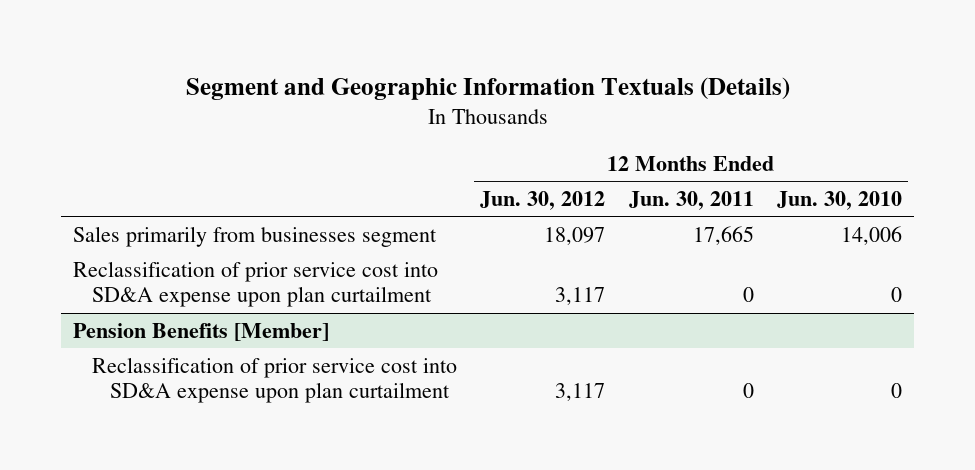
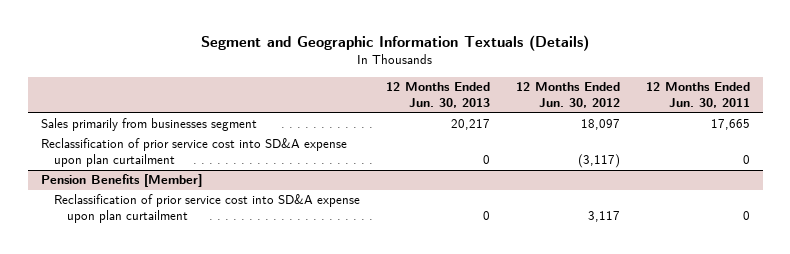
- | 12 Months Ended Jun. 30, 2012 | 12 Months Ended Jun. 30, 2011 | 12 Months Ended Jun. 30, 2010
+ | 12 Months Ended Jun. 30, 2013 | 12 Months Ended Jun. 30, 2012 | 12 Months Ended Jun. 30, 2011
- Reclassification of prior service cost into SD&A expense upon plan curtailment | 3,117 | 0 | 0
+ Reclassification of prior service cost into SD&A expense upon plan curtailment | 0 | (3,117) | 0

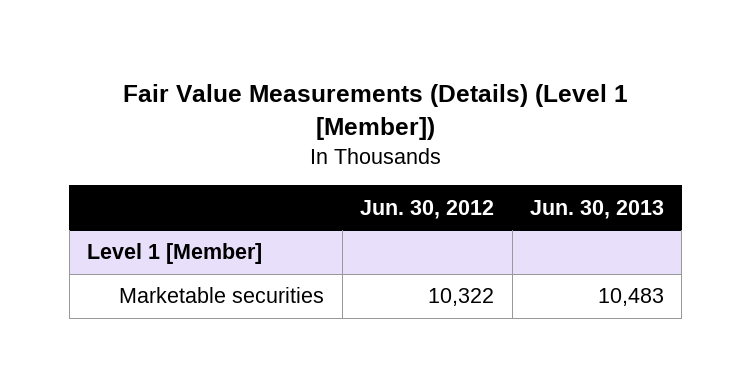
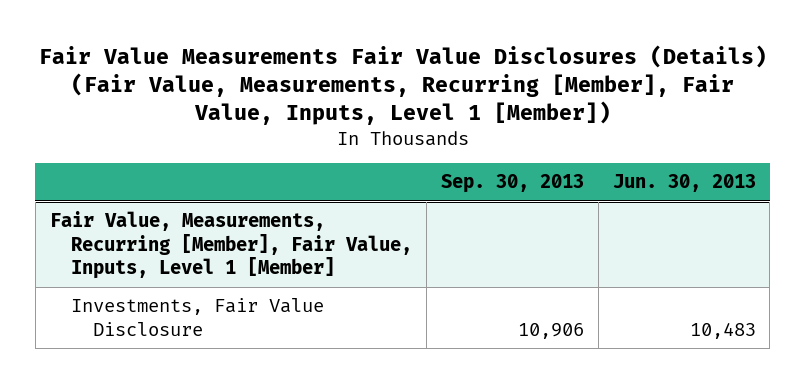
- Fair Value Measurements (Details) (Level 1 [Member])
+ Fair Value Measurements Fair Value Disclosures (Details) (Fair Value, Measurements, Recurring [Member], Fair Value, Inputs, Level 1 [Member])
- | Jun. 30, 2012 | Jun. 30, 2013
+ | Sep. 30, 2013 | Jun. 30, 2013
- Level 1 [Member]
- Marketable securities | 10,322 | 10,483
+ Fair Value, Measurements, Recurring [Member], Fair Value, Inputs, Level 1 [Member]
+ Investments, Fair Value Disclosure | 10,906 | 10,483

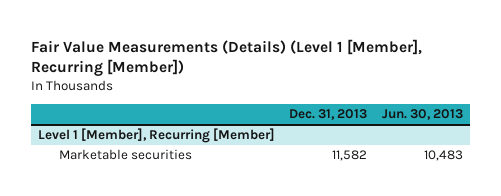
- Fair Value Measurements Fair Value Disclosures (Details) (Fair Value, Measurements, Recurring [Member], Fair Value, Inputs, Level 1 [Member])
+ Fair Value Measurements (Details) (Level 1 [Member], Recurring [Member])
- | Sep. 30, 2013 | Jun. 30, 2013
+ | Dec. 31, 2013 | Jun. 30, 2013
- Fair Value, Measurements, Recurring [Member], Fair Value, Inputs, Level 1 [Member]
- Investments, Fair Value Disclosure | 10,906 | 10,483
+ Level 1 [Member], Recurring [Member]
+ Marketable securities | 11,582 | 10,483

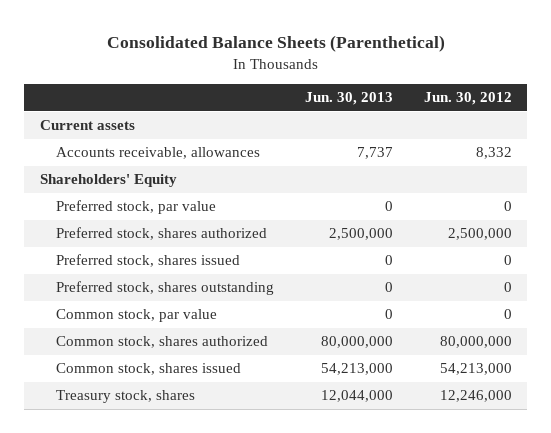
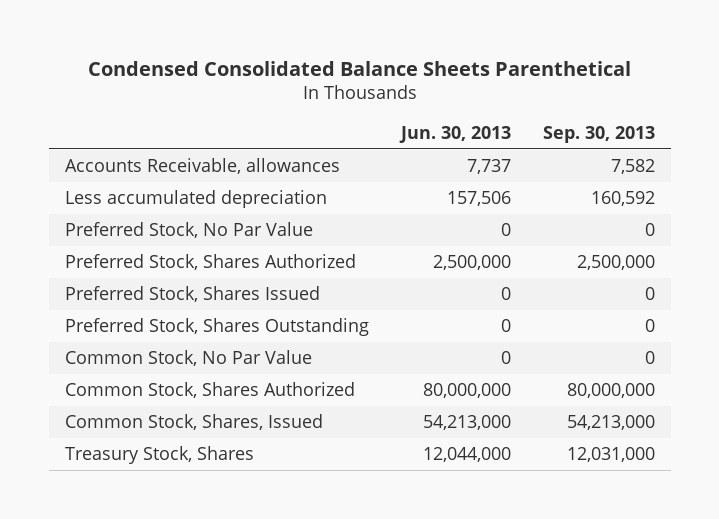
- Consolidated Balance Sheets (Parenthetical)
+ Condensed Consolidated Balance Sheets Parenthetical
- | Jun. 30, 2013 | Jun. 30, 2012
+ | Jun. 30, 2013 | Sep. 30, 2013
- Current assets
- Accounts receivable, allowances | 7,737 | 8,332
- Shareholders' Equity
- Preferred stock, par value | 0 | 0
- Preferred stock, shares authorized | 2,500,000 | 2,500,000
- Preferred stock, shares issued | 0 | 0
- Preferred stock, shares outstanding | 0 | 0
- Common stock, par value | 0 | 0
- Common stock, shares authorized | 80,000,000 | 80,000,000
- Common stock, shares issued | 54,213,000 | 54,213,000
- Treasury stock, shares | 12,044,000 | 12,246,000
+ Accounts Receivable, allowances | 7,737 | 7,582
+ Less accumulated depreciation | 157,506 | 160,592
+ Preferred Stock, No Par Value | 0 | 0
+ Preferred Stock, Shares Authorized | 2,500,000 | 2,500,000
+ Preferred Stock, Shares Issued | 0 | 0
+ Preferred Stock, Shares Outstanding | 0 | 0
+ Common Stock, No Par Value | 0 | 0
+ Common Stock, Shares Authorized | 80,000,000 | 80,000,000
+ Common Stock, Shares, Issued | 54,213,000 | 54,213,000
+ Treasury Stock, Shares | 12,044,000 | 12,031,000

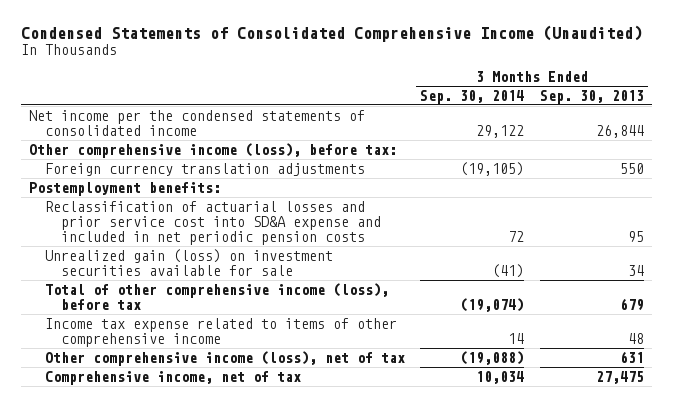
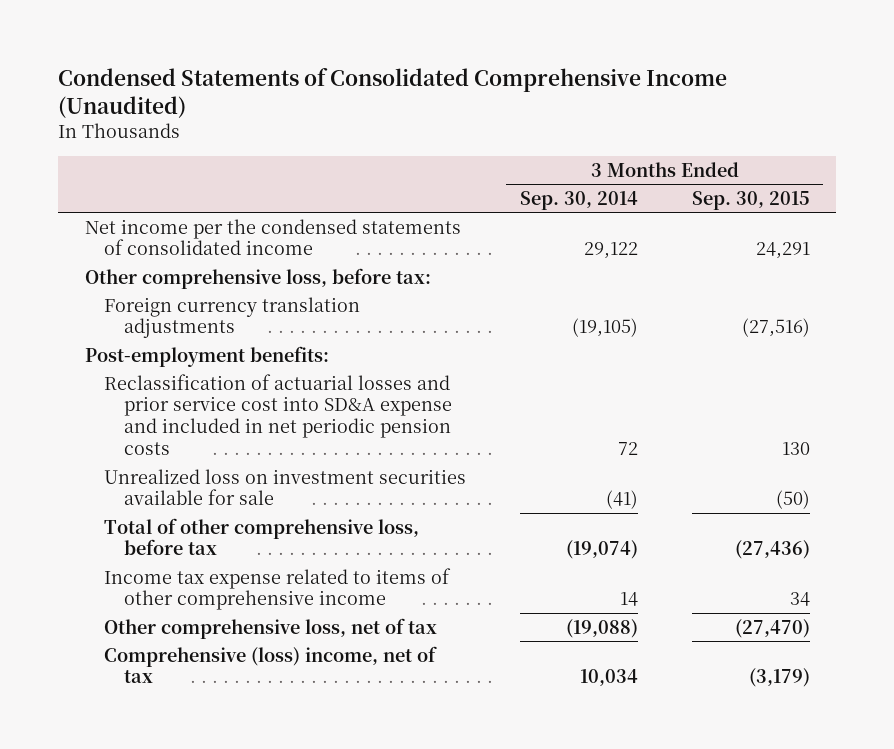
- | 3 Months Ended Sep. 30, 2014 | 3 Months Ended Sep. 30, 2013
+ | 3 Months Ended Sep. 30, 2014 | 3 Months Ended Sep. 30, 2015
- Other comprehensive income (loss), before tax:
+ Other comprehensive loss, before tax:
- Postemployment benefits:
+ Post-employment benefits:
- Unrealized gain (loss) on investment securities available for sale | (41) | 34
- Total of other comprehensive income (loss), before tax | (19,074) | 679
+ Unrealized loss on investment securities available for sale | (41) | (50)
+ Total of other comprehensive loss, before tax | (19,074) | (27,436)
- Other comprehensive income (loss), net of tax | (19,088) | 631
- Comprehensive income, net of tax | 10,034 | 27,475
+ Other comprehensive loss, net of tax | (19,088) | (27,470)
+ Comprehensive (loss) income, net of tax | 10,034 | (3,179)

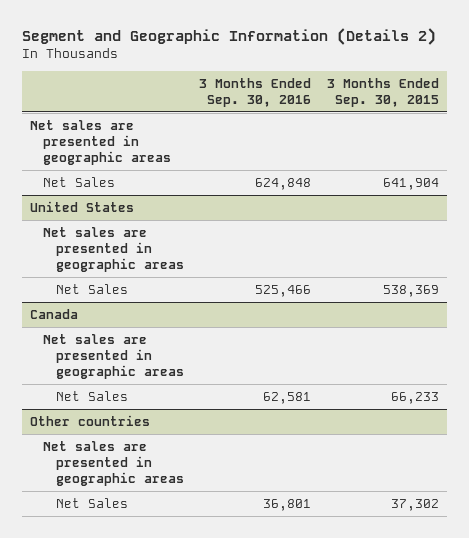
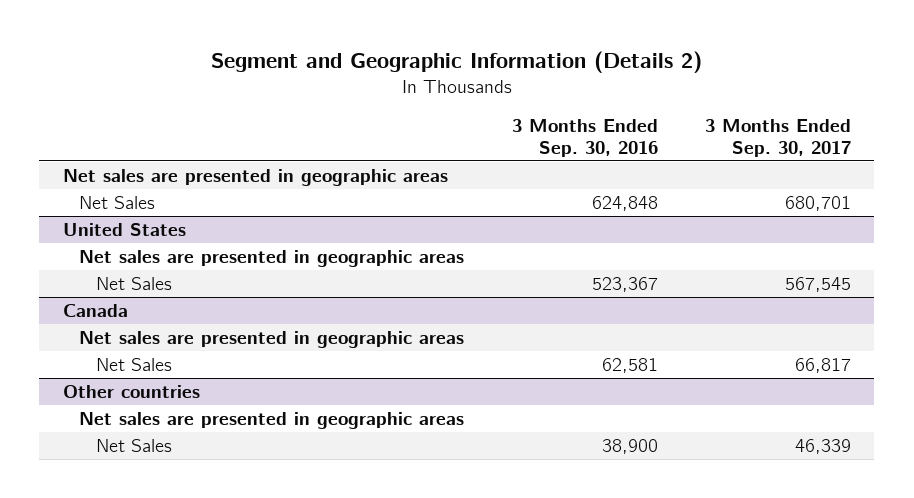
- | 3 Months Ended Sep. 30, 2016 | 3 Months Ended Sep. 30, 2015
+ | 3 Months Ended Sep. 30, 2016 | 3 Months Ended Sep. 30, 2017
@ United States
- Net Sales | 525,466 | 538,369
+ Net Sales | 523,367 | 567,545
@ Other countries
- Net Sales | 36,801 | 37,302
+ Net Sales | 38,900 | 46,339

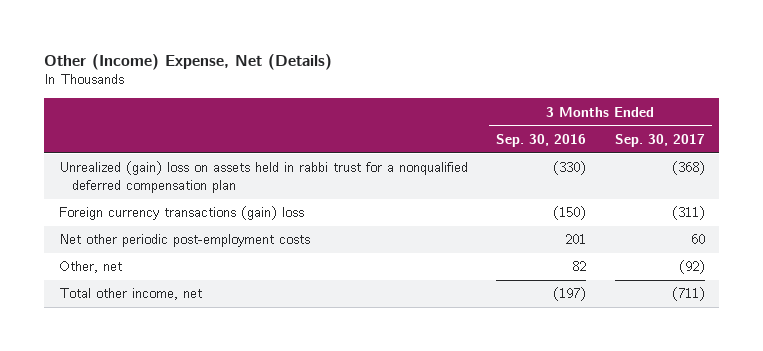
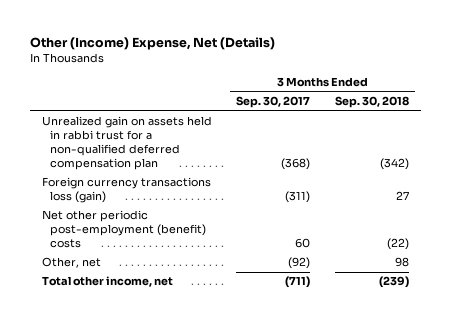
- | 3 Months Ended Sep. 30, 2016 | 3 Months Ended Sep. 30, 2017
+ | 3 Months Ended Sep. 30, 2017 | 3 Months Ended Sep. 30, 2018
- Unrealized (gain) loss on assets held in rabbi trust for a nonqualified deferred compensation plan | (330) | (368)
- Foreign currency transactions (gain) loss | (150) | (311)
- Net other periodic post-employment costs | 201 | 60
+ Unrealized gain on assets held in rabbi trust for a non-qualified deferred compensation plan | (368) | (342)
+ Foreign currency transactions loss (gain) | (311) | 27
+ Net other periodic post-employment (benefit) costs | 60 | (22)

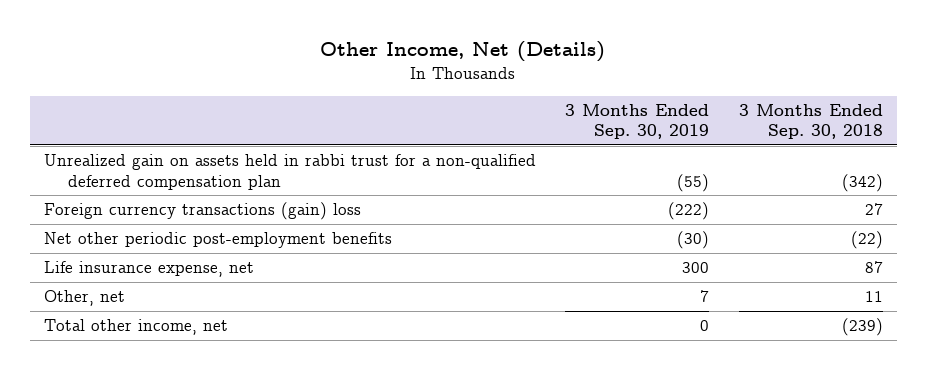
- Other (Income) Expense, Net (Details)
+ Other Income, Net (Details)
- | 3 Months Ended Sep. 30, 2017 | 3 Months Ended Sep. 30, 2018
+ | 3 Months Ended Sep. 30, 2019 | 3 Months Ended Sep. 30, 2018
- Foreign currency transactions loss (gain) | (311) | 27
- Net other periodic post-employment (benefit) costs | 60 | (22)
- Other, net | (92) | 98
+ Foreign currency transactions (gain) loss | (222) | 27
+ Net other periodic post-employment benefits | (30) | (22)
+ Life insurance expense, net | 300 | 87
+ Other, net | 7 | 11

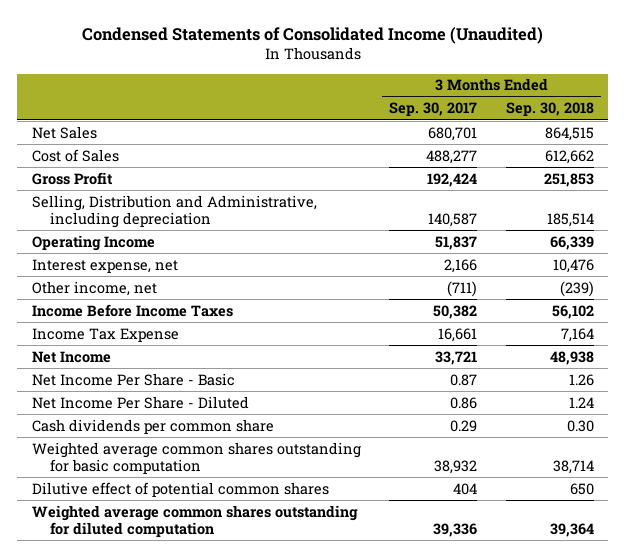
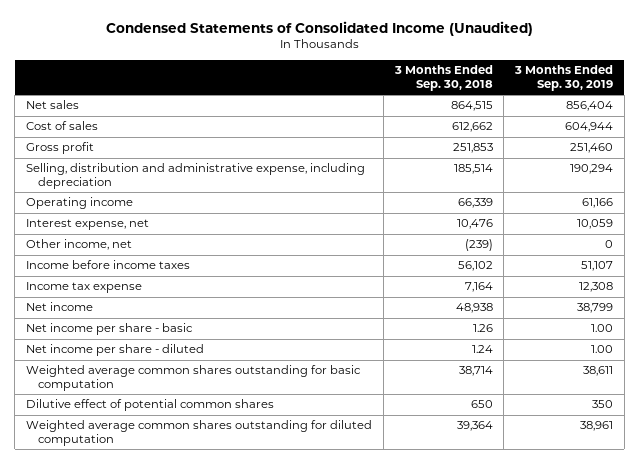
- | 3 Months Ended Sep. 30, 2017 | 3 Months Ended Sep. 30, 2018
+ | 3 Months Ended Sep. 30, 2018 | 3 Months Ended Sep. 30, 2019
- Net Sales | 680,701 | 864,515
- Cost of Sales | 488,277 | 612,662
- Gross Profit | 192,424 | 251,853
- Selling, Distribution and Administrative, including depreciation | 140,587 | 185,514
- Operating Income | 51,837 | 66,339
+ Net sales | 864,515 | 856,404
+ Cost of sales | 612,662 | 604,944
+ Gross profit | 251,853 | 251,460
+ Selling, distribution and administrative expense, including depreciation | 185,514 | 190,294
+ Operating income | 66,339 | 61,166
- Income Before Income Taxes | 50,382 | 56,102
- Income Tax Expense | 16,661 | 7,164
- Net Income | 33,721 | 48,938
- Net Income Per Share - Basic | 0.87 | 1.26
- Net Income Per Share - Diluted | 0.86 | 1.24
- Cash dividends per common share | 0.29 | 0.30
+ Income before income taxes | 56,102 | 51,107
+ Income tax expense | 7,164 | 12,308
+ Net income | 48,938 | 38,799
+ Net income per share - basic | 1.26 | 1.00
+ Net income per share - diluted | 1.24 | 1.00

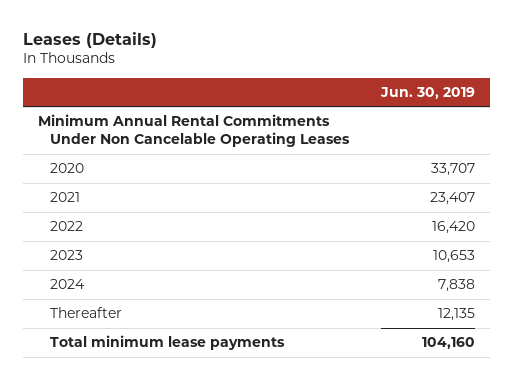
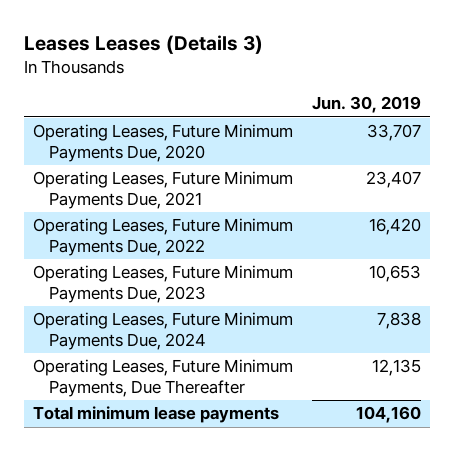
- Leases (Details)
+ Leases Leases (Details 3)
- Minimum Annual Rental Commitments Under Non Cancelable Operating Leases
- 2020 | 33,707
- 2021 | 23,407
- 2022 | 16,420
- 2023 | 10,653
- 2024 | 7,838
- Thereafter | 12,135
+ Operating Leases, Future Minimum Payments Due, 2020 | 33,707
+ Operating Leases, Future Minimum Payments Due, 2021 | 23,407
+ Operating Leases, Future Minimum Payments Due, 2022 | 16,420
+ Operating Leases, Future Minimum Payments Due, 2023 | 10,653
+ Operating Leases, Future Minimum Payments Due, 2024 | 7,838
+ Operating Leases, Future Minimum Payments, Due Thereafter | 12,135

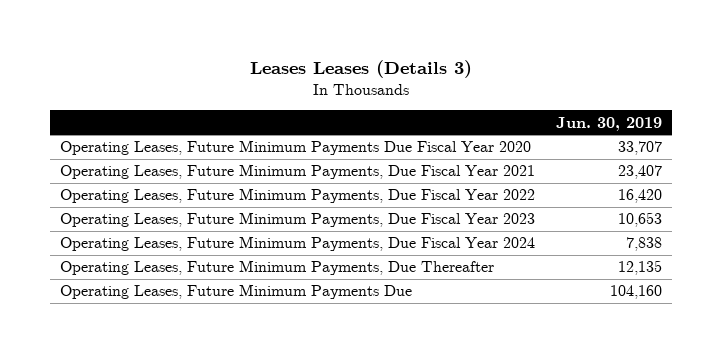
- Operating Leases, Future Minimum Payments Due, 2020 | 33,707
- Operating Leases, Future Minimum Payments Due, 2021 | 23,407
- Operating Leases, Future Minimum Payments Due, 2022 | 16,420
- Operating Leases, Future Minimum Payments Due, 2023 | 10,653
- Operating Leases, Future Minimum Payments Due, 2024 | 7,838
+ Operating Leases, Future Minimum Payments Due Fiscal Year 2020 | 33,707
+ Operating Leases, Future Minimum Payments, Due Fiscal Year 2021 | 23,407
+ Operating Leases, Future Minimum Payments, Due Fiscal Year 2022 | 16,420
+ Operating Leases, Future Minimum Payments, Due Fiscal Year 2023 | 10,653
+ Operating Leases, Future Minimum Payments, Due Fiscal Year 2024 | 7,838
- Total minimum lease payments | 104,160
+ Operating Leases, Future Minimum Payments Due | 104,160

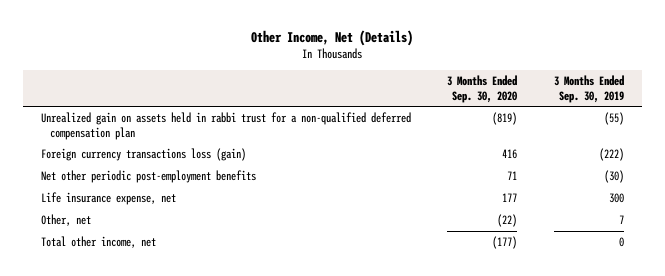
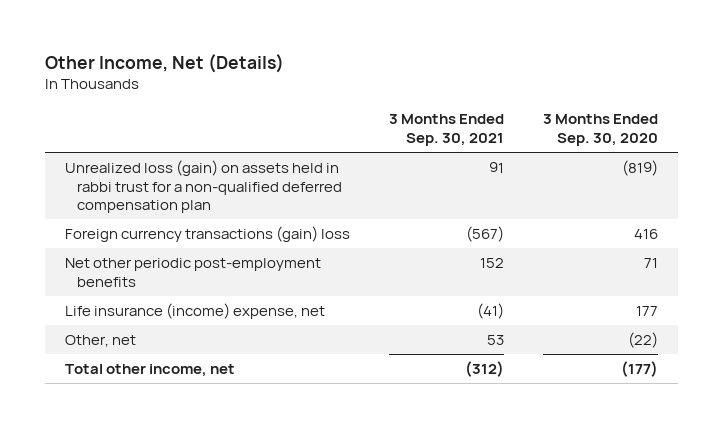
- | 3 Months Ended Sep. 30, 2020 | 3 Months Ended Sep. 30, 2019
+ | 3 Months Ended Sep. 30, 2021 | 3 Months Ended Sep. 30, 2020
- Unrealized gain on assets held in rabbi trust for a non-qualified deferred compensation plan | (819) | (55)
- Foreign currency transactions loss (gain) | 416 | (222)
+ Unrealized loss (gain) on assets held in rabbi trust for a non-qualified deferred compensation plan | 91 | (819)
+ Foreign currency transactions (gain) loss | (567) | 416
- Life insurance expense, net | 177 | 300
+ Life insurance (income) expense, net | (41) | 177

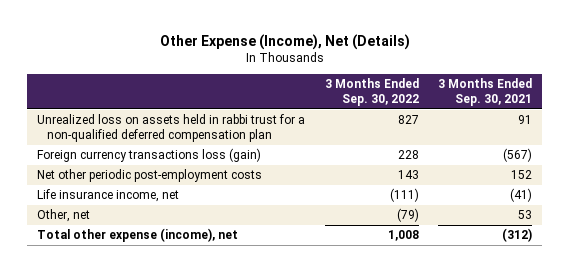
- Other Income, Net (Details)
+ Other Expense (Income), Net (Details)
- | 3 Months Ended Sep. 30, 2021 | 3 Months Ended Sep. 30, 2020
+ | 3 Months Ended Sep. 30, 2022 | 3 Months Ended Sep. 30, 2021
- Unrealized loss (gain) on assets held in rabbi trust for a non-qualified deferred compensation plan | 91 | (819)
- Foreign currency transactions (gain) loss | (567) | 416
- Net other periodic post-employment benefits | 152 | 71
- Life insurance (income) expense, net | (41) | 177
+ Unrealized loss on assets held in rabbi trust for a non-qualified deferred compensation plan | 827 | 91
+ Foreign currency transactions loss (gain) | 228 | (567)
+ Net other periodic post-employment costs | 143 | 152
+ Life insurance income, net | (111) | (41)
- Total other income, net | (312) | (177)
+ Total other expense (income), net | 1,008 | (312)

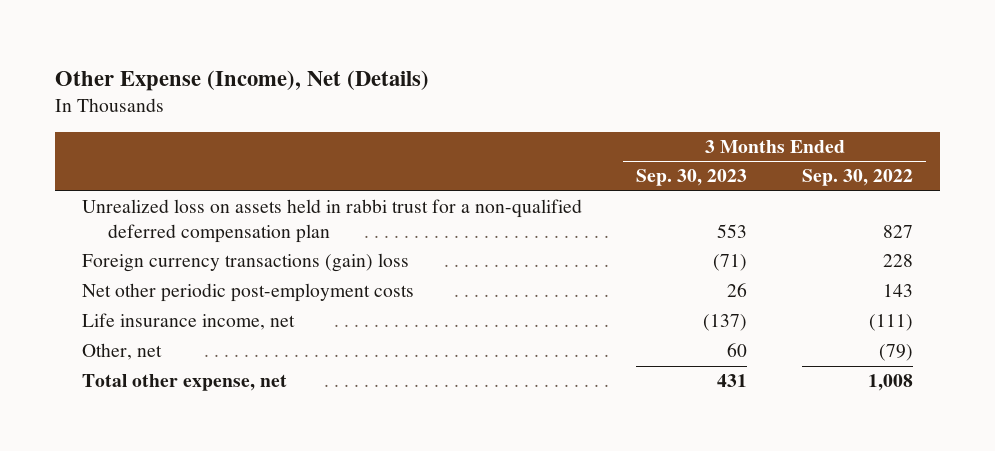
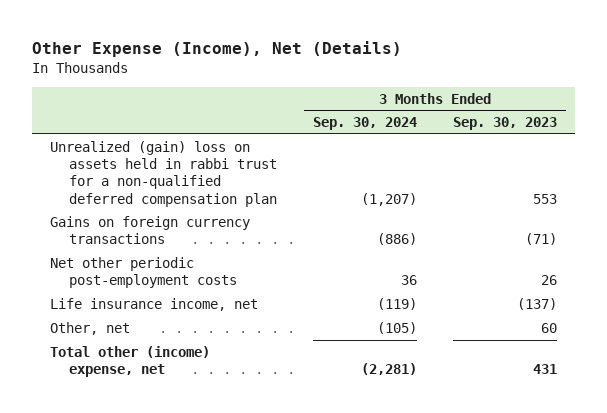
- | 3 Months Ended Sep. 30, 2023 | 3 Months Ended Sep. 30, 2022
+ | 3 Months Ended Sep. 30, 2024 | 3 Months Ended Sep. 30, 2023
- Unrealized loss on assets held in rabbi trust for a non-qualified deferred compensation plan | 553 | 827
- Foreign currency transactions (gain) loss | (71) | 228
+ Unrealized (gain) loss on assets held in rabbi trust for a non-qualified deferred compensation plan | (1,207) | 553
+ Gains on foreign currency transactions | (886) | (71)
- Total other expense, net | 431 | 1,008
+ Total other (income) expense, net | (2,281) | 431

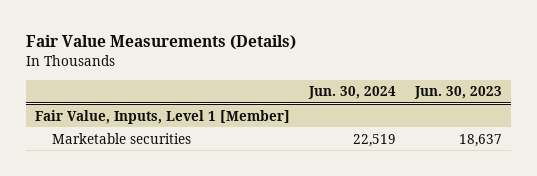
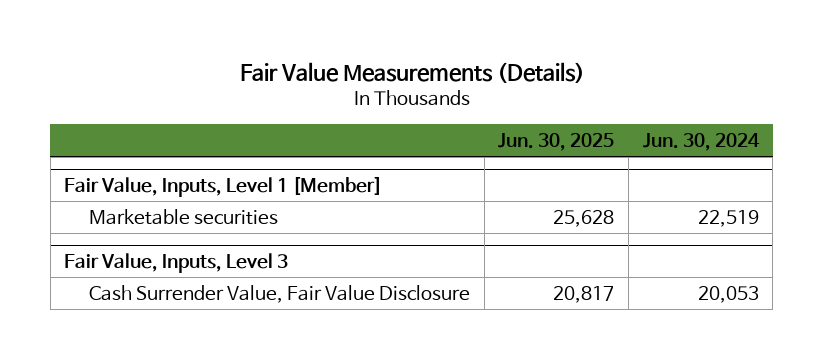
- | Jun. 30, 2024 | Jun. 30, 2023
+ | Jun. 30, 2025 | Jun. 30, 2024
+ Fair Value, Inputs, Level 3
+ Cash Surrender Value, Fair Value Disclosure | 20,817 | 20,053

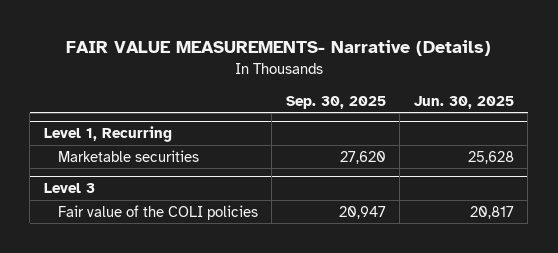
- Fair Value Measurements (Details)
+ FAIR VALUE MEASUREMENTS- Narrative (Details)
- | Jun. 30, 2025 | Jun. 30, 2024
+ | Sep. 30, 2025 | Jun. 30, 2025
- Fair Value, Inputs, Level 1 [Member]
+ Level 1, Recurring
- Fair Value, Inputs, Level 3
- Cash Surrender Value, Fair Value Disclosure | 20,817 | 20,053
+ Level 3
+ Fair value of the COLI policies | 20,947 | 20,817

